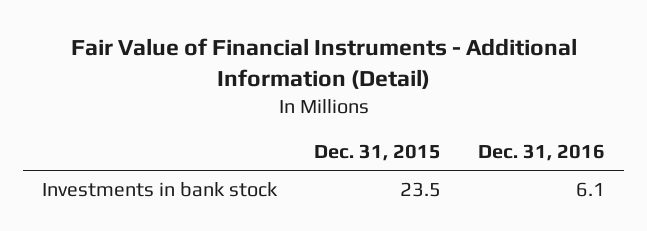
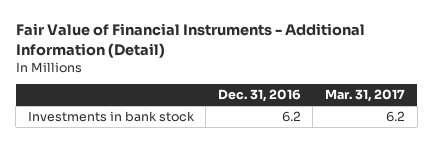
- | Dec. 31, 2015 | Dec. 31, 2016
+ | Dec. 31, 2016 | Mar. 31, 2017
- Investments in bank stock | 23.5 | 6.1
+ Investments in bank stock | 6.2 | 6.2

